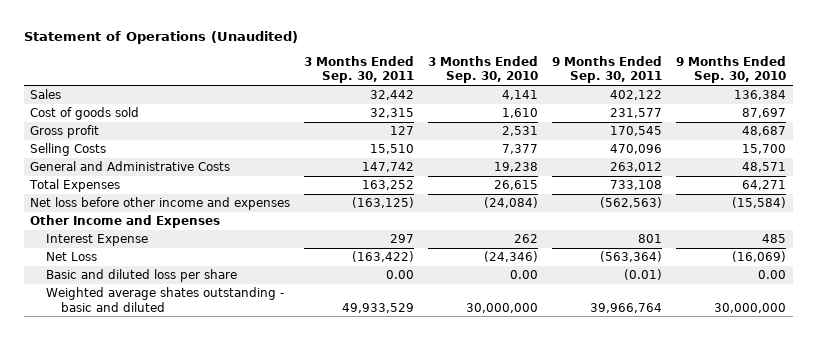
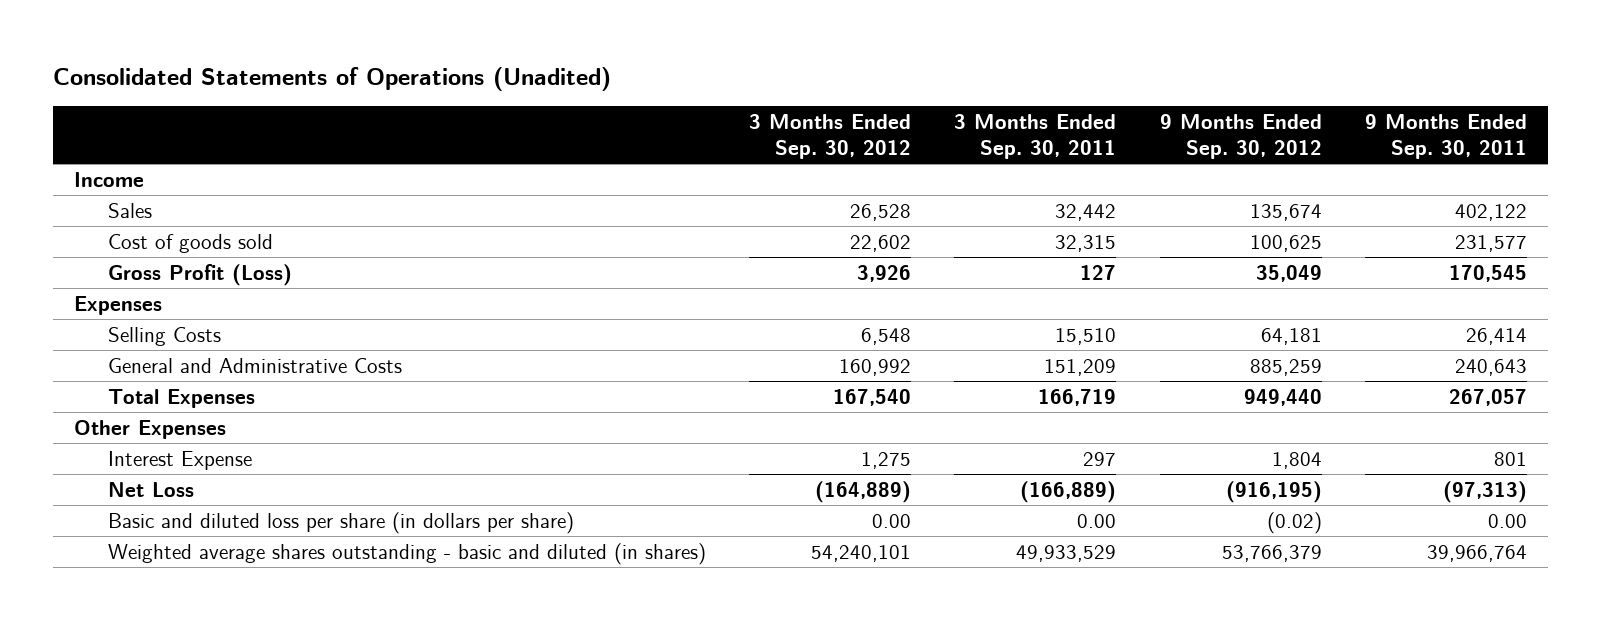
- Statement of Operations (Unaudited)
+ Consolidated Statements of Operations (Unadited)
- | 3 Months Ended Sep. 30, 2011 | 3 Months Ended Sep. 30, 2010 | 9 Months Ended Sep. 30, 2011 | 9 Months Ended Sep. 30, 2010
+ | 3 Months Ended Sep. 30, 2012 | 3 Months Ended Sep. 30, 2011 | 9 Months Ended Sep. 30, 2012 | 9 Months Ended Sep. 30, 2011
+ Income
- Gross profit | 127 | 2,531 | 170,545 | 48,687
- Selling Costs | 15,510 | 7,377 | 470,096 | 15,700
- General and Administrative Costs | 147,742 | 19,238 | 263,012 | 48,571
- Total Expenses | 163,252 | 26,615 | 733,108 | 64,271
- Net loss before other income and expenses | (163,125) | (24,084) | (562,563) | (15,584)
- Other Income and Expenses
+ Gross Profit (Loss) | 3,926 | 127 | 35,049 | 170,545
+ Expenses
+ Selling Costs | 6,548 | 15,510 | 64,181 | 26,414
+ General and Administrative Costs | 160,992 | 151,209 | 885,259 | 240,643
+ Total Expenses | 167,540 | 166,719 | 949,440 | 267,057
+ Other Expenses
- Net Loss | (163,422) | (24,346) | (563,364) | (16,069)
- Basic and diluted loss per share | 0.00 | 0.00 | (0.01) | 0.00
- Weighted average shates outstanding - basic and diluted | 49,933,529 | 30,000,000 | 39,966,764 | 30,000,000
+ Net Loss | (164,889) | (166,889) | (916,195) | (97,313)
+ Basic and diluted loss per share (in dollars per share) | 0.00 | 0.00 | (0.02) | 0.00
+ Weighted average shares outstanding - basic and diluted (in shares) | 54,240,101 | 49,933,529 | 53,766,379 | 39,966,764

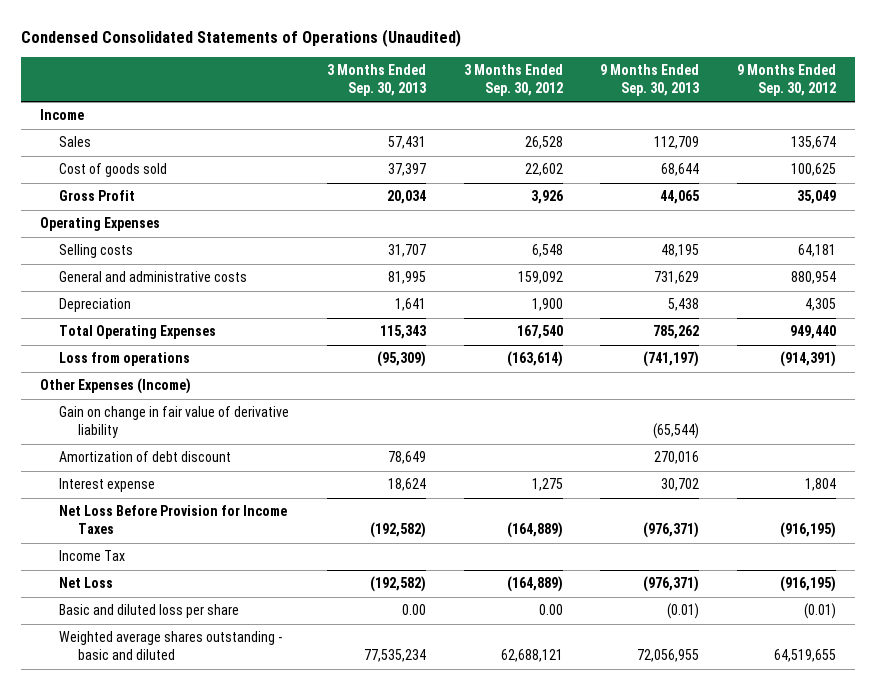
- Consolidated Statements of Operations (Unadited)
+ Condensed Consolidated Statements of Operations (Unaudited)
- | 3 Months Ended Sep. 30, 2012 | 3 Months Ended Sep. 30, 2011 | 9 Months Ended Sep. 30, 2012 | 9 Months Ended Sep. 30, 2011
+ | 3 Months Ended Sep. 30, 2013 | 3 Months Ended Sep. 30, 2012 | 9 Months Ended Sep. 30, 2013 | 9 Months Ended Sep. 30, 2012
- Gross Profit (Loss) | 3,926 | 127 | 35,049 | 170,545
- Expenses
- Selling Costs | 6,548 | 15,510 | 64,181 | 26,414
- General and Administrative Costs | 160,992 | 151,209 | 885,259 | 240,643
- Total Expenses | 167,540 | 166,719 | 949,440 | 267,057
- Other Expenses
- Interest Expense | 1,275 | 297 | 1,804 | 801
+ Gross Profit | 20,034 | 3,926 | 44,065 | 35,049
+ Operating Expenses
+ Selling costs | 31,707 | 6,548 | 48,195 | 64,181
+ General and administrative costs | 81,995 | 159,092 | 731,629 | 880,954
+ Depreciation | 1,641 | 1,900 | 5,438 | 4,305
+ Total Operating Expenses | 115,343 | 167,540 | 785,262 | 949,440
+ Loss from operations | (95,309) | (163,614) | (741,197) | (914,391)
+ Other Expenses (Income)
+ Gain on change in fair value of derivative liability | | | (65,544) |
+ Amortization of debt discount | 78,649 | | 270,016 |
+ Interest expense | 18,624 | 1,275 | 30,702 | 1,804
+ Net Loss Before Provision for Income Taxes | (192,582) | (164,889) | (976,371) | (916,195)
+ Income Tax
- Basic and diluted loss per share (in dollars per share) | 0.00 | 0.00 | (0.02) | 0.00
- Weighted average shares outstanding - basic and diluted (in shares) | 54,240,101 | 49,933,529 | 53,766,379 | 39,966,764
+ Basic and diluted loss per share | 0.00 | 0.00 | (0.01) | (0.01)
+ Weighted average shares outstanding - basic and diluted | 77,535,234 | 62,688,121 | 72,056,955 | 64,519,655

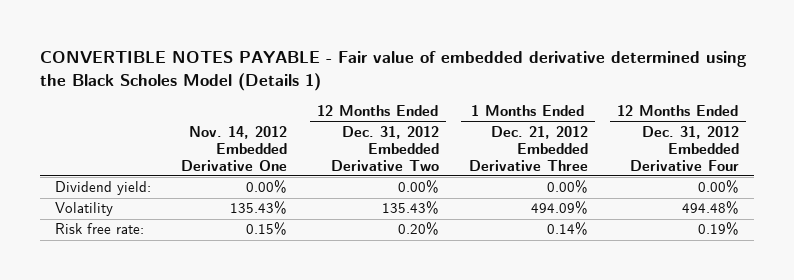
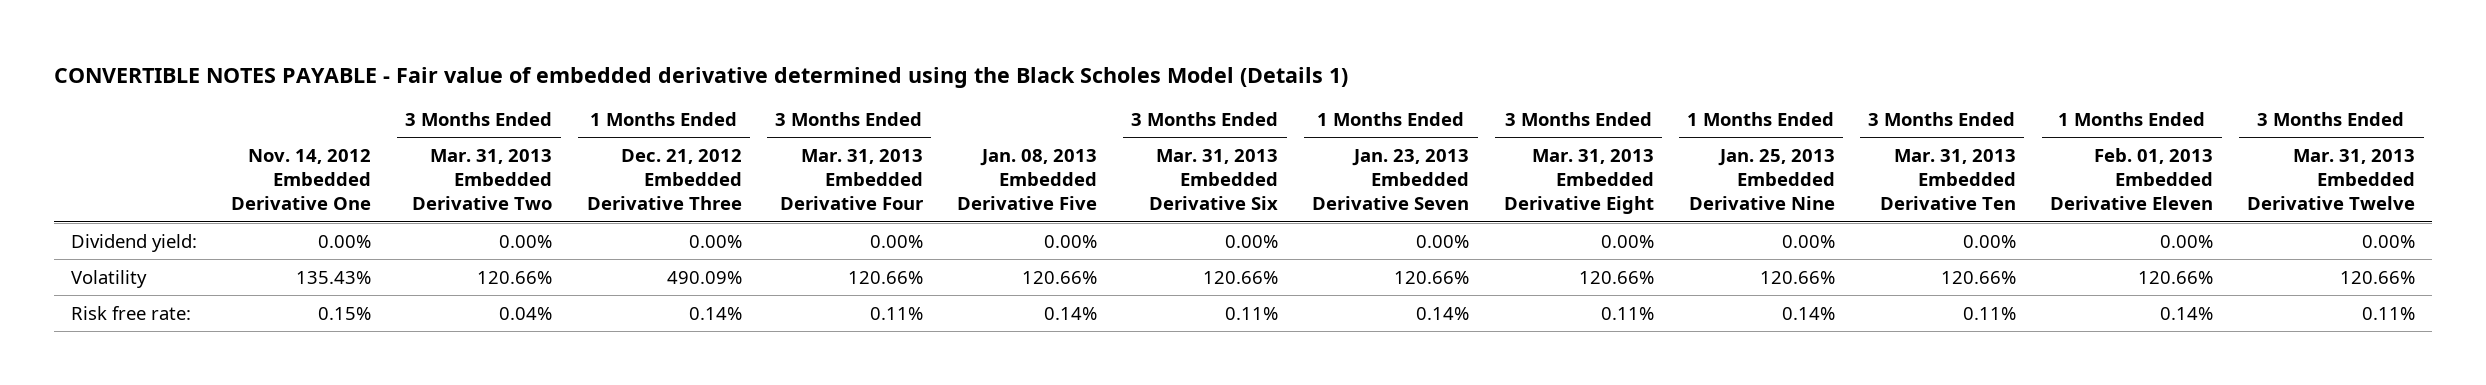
- | Nov. 14, 2012 Embedded Derivative One | 12 Months Ended Dec. 31, 2012 Embedded Derivative Two | 1 Months Ended Dec. 21, 2012 Embedded Derivative Three | 12 Months Ended Dec. 31, 2012 Embedded Derivative Four
+ | Nov. 14, 2012 Embedded Derivative One | 3 Months Ended Mar. 31, 2013 Embedded Derivative Two | 1 Months Ended Dec. 21, 2012 Embedded Derivative Three | 3 Months Ended Mar. 31, 2013 Embedded Derivative Four | Jan. 08, 2013 Embedded Derivative Five | 3 Months Ended Mar. 31, 2013 Embedded Derivative Six | 1 Months Ended Jan. 23, 2013 Embedded Derivative Seven | 3 Months Ended Mar. 31, 2013 Embedded Derivative Eight | 1 Months Ended Jan. 25, 2013 Embedded Derivative Nine | 3 Months Ended Mar. 31, 2013 Embedded Derivative Ten | 1 Months Ended Feb. 01, 2013 Embedded Derivative Eleven | 3 Months Ended Mar. 31, 2013 Embedded Derivative Twelve
- Volatility | 135.43% | 135.43% | 494.09% | 494.48%
+ Volatility | 135.43% | 120.66% | 490.09% | 120.66% | 120.66% | 120.66% | 120.66% | 120.66% | 120.66% | 120.66% | 120.66% | 120.66%

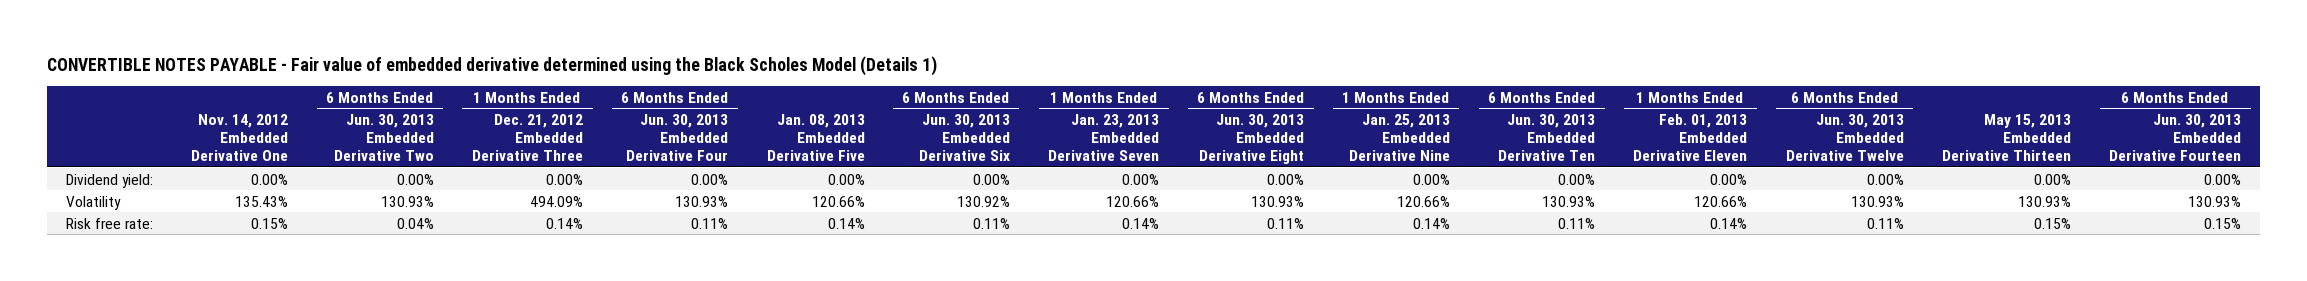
- | Nov. 14, 2012 Embedded Derivative One | 3 Months Ended Mar. 31, 2013 Embedded Derivative Two | 1 Months Ended Dec. 21, 2012 Embedded Derivative Three | 3 Months Ended Mar. 31, 2013 Embedded Derivative Four | Jan. 08, 2013 Embedded Derivative Five | 3 Months Ended Mar. 31, 2013 Embedded Derivative Six | 1 Months Ended Jan. 23, 2013 Embedded Derivative Seven | 3 Months Ended Mar. 31, 2013 Embedded Derivative Eight | 1 Months Ended Jan. 25, 2013 Embedded Derivative Nine | 3 Months Ended Mar. 31, 2013 Embedded Derivative Ten | 1 Months Ended Feb. 01, 2013 Embedded Derivative Eleven | 3 Months Ended Mar. 31, 2013 Embedded Derivative Twelve
+ | Nov. 14, 2012 Embedded Derivative One | 6 Months Ended Jun. 30, 2013 Embedded Derivative Two | 1 Months Ended Dec. 21, 2012 Embedded Derivative Three | 6 Months Ended Jun. 30, 2013 Embedded Derivative Four | Jan. 08, 2013 Embedded Derivative Five | 6 Months Ended Jun. 30, 2013 Embedded Derivative Six | 1 Months Ended Jan. 23, 2013 Embedded Derivative Seven | 6 Months Ended Jun. 30, 2013 Embedded Derivative Eight | 1 Months Ended Jan. 25, 2013 Embedded Derivative Nine | 6 Months Ended Jun. 30, 2013 Embedded Derivative Ten | 1 Months Ended Feb. 01, 2013 Embedded Derivative Eleven | 6 Months Ended Jun. 30, 2013 Embedded Derivative Twelve | May 15, 2013 Embedded Derivative Thirteen | 6 Months Ended Jun. 30, 2013 Embedded Derivative Fourteen
- Volatility | 135.43% | 120.66% | 490.09% | 120.66% | 120.66% | 120.66% | 120.66% | 120.66% | 120.66% | 120.66% | 120.66% | 120.66%
+ Volatility | 135.43% | 130.93% | 494.09% | 130.93% | 120.66% | 130.92% | 120.66% | 130.93% | 120.66% | 130.93% | 120.66% | 130.93% | 130.93% | 130.93%

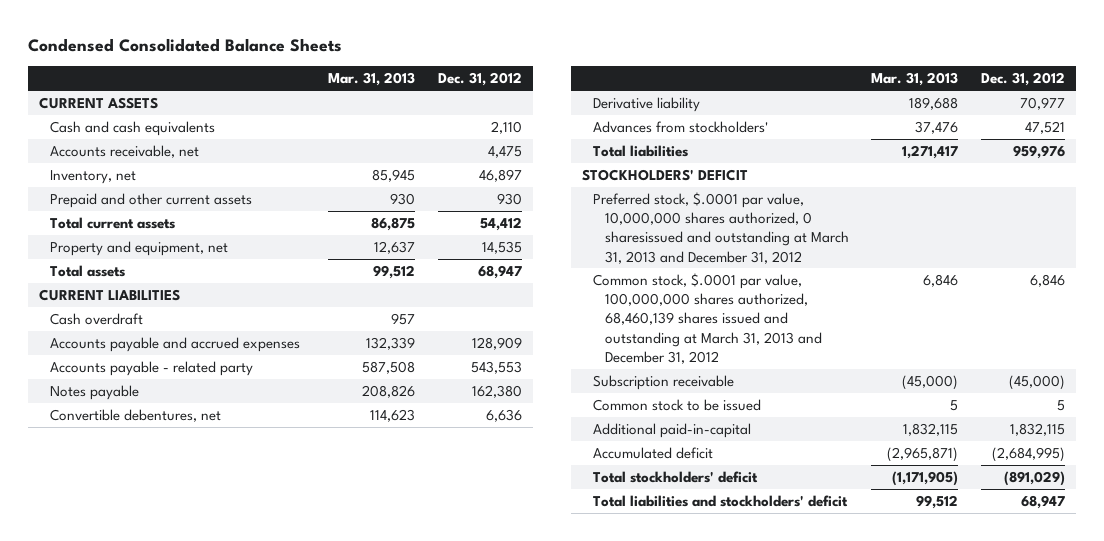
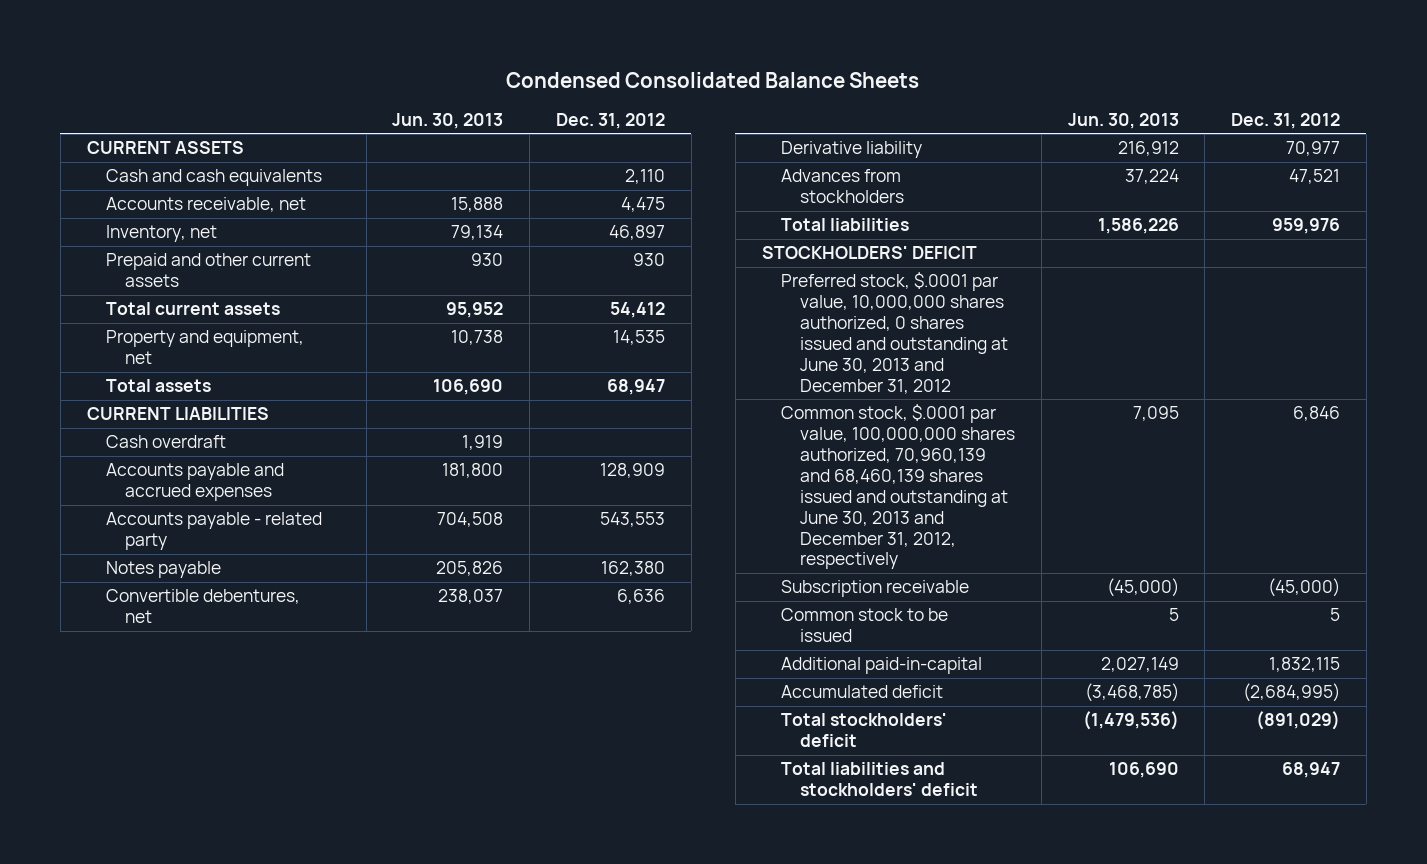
- | Mar. 31, 2013 | Dec. 31, 2012
+ | Jun. 30, 2013 | Dec. 31, 2012
- Advances from stockholders' | 37,476 | 47,521
+ Advances from stockholders | 37,224 | 47,521
- Preferred stock, $.0001 par value, 10,000,000 shares authorized, 0 sharesissued and outstanding at March 31, 2013 and December 31, 2012
- Common stock, $.0001 par value, 100,000,000 shares authorized, 68,460,139 shares issued and outstanding at March 31, 2013 and December 31, 2012 | 6,846 | 6,846
+ Preferred stock, $.0001 par value, 10,000,000 shares authorized, 0 shares issued and outstanding at June 30, 2013 and December 31, 2012
+ Common stock, $.0001 par value, 100,000,000 shares authorized, 70,960,139 and 68,460,139 shares issued and outstanding at June 30, 2013 and December 31, 2012, respectively | 7,095 | 6,846

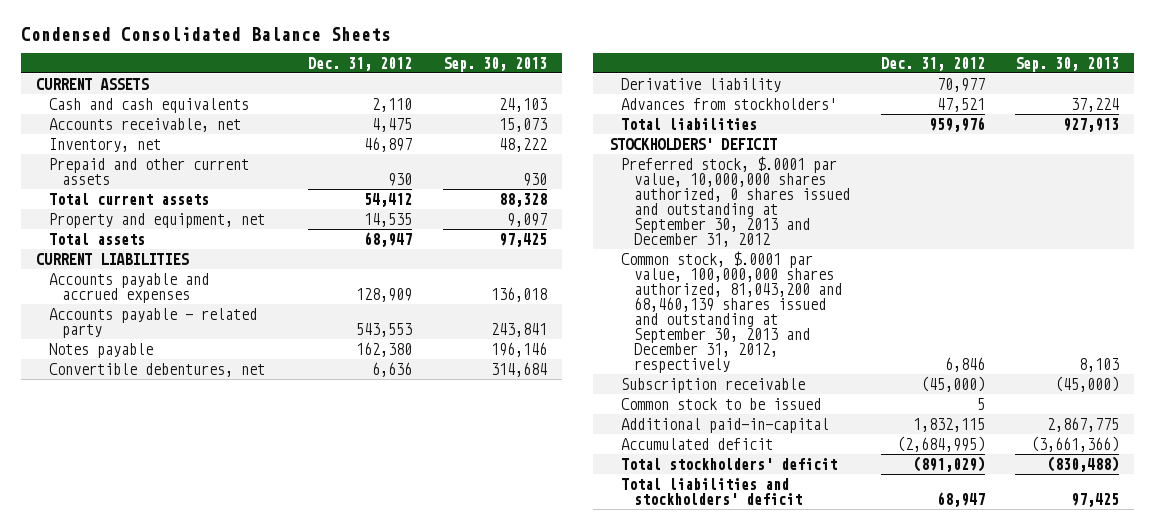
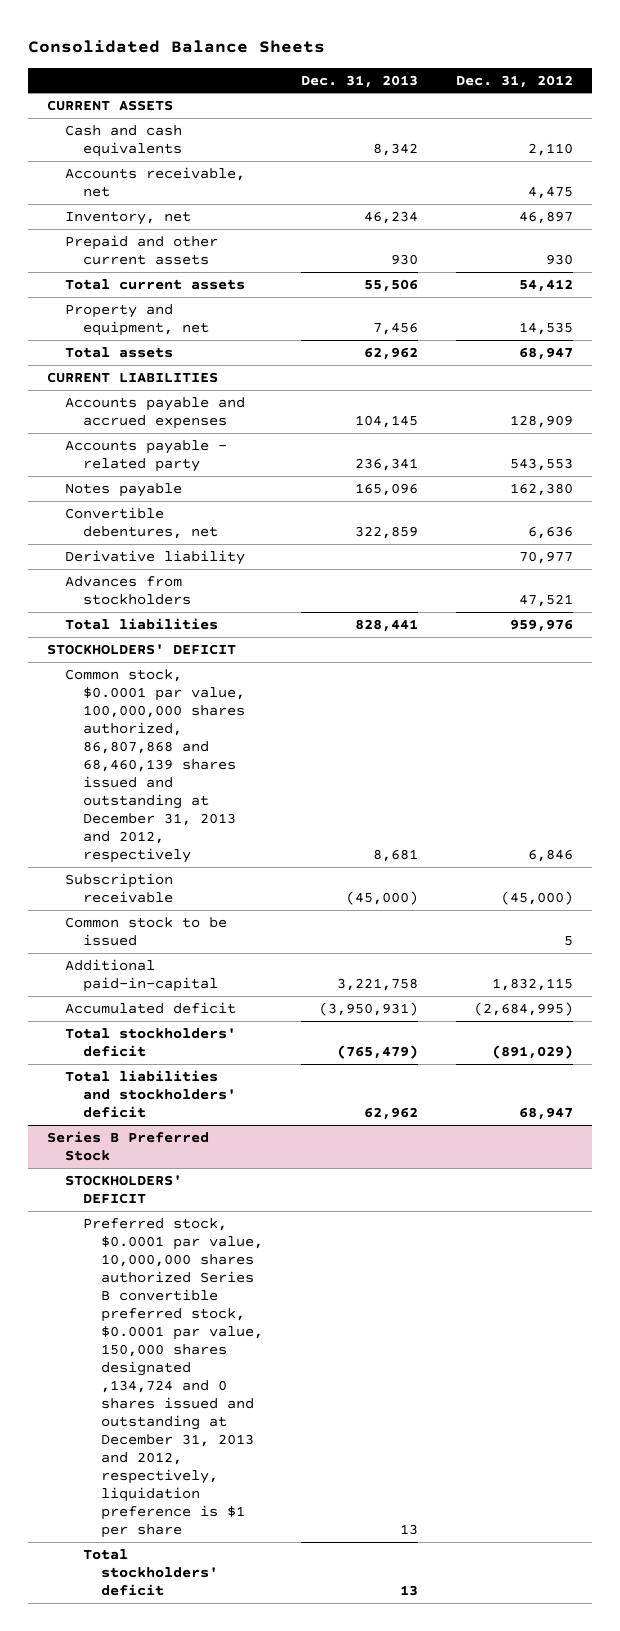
- Condensed Consolidated Balance Sheets
+ Consolidated Balance Sheets
- | Dec. 31, 2012 | Sep. 30, 2013
+ | Dec. 31, 2013 | Dec. 31, 2012
- Advances from stockholders' | 47,521 | 37,224
+ Advances from stockholders | | 47,521
- Preferred stock, $.0001 par value, 10,000,000 shares authorized, 0 shares issued and outstanding at September 30, 2013 and December 31, 2012
- Common stock, $.0001 par value, 100,000,000 shares authorized, 81,043,200 and 68,460,139 shares issued and outstanding at September 30, 2013 and December 31, 2012, respectively | 6,846 | 8,103
+ Common stock, $0.0001 par value, 100,000,000 shares authorized, 86,807,868 and 68,460,139 shares issued and outstanding at December 31, 2013 and 2012, respectively | 8,681 | 6,846
+ Series B Preferred Stock
+ STOCKHOLDERS' DEFICIT
+ Preferred stock, $0.0001 par value, 10,000,000 shares authorized Series B convertible preferred stock, $0.0001 par value, 150,000 shares designated ,134,724 and 0 shares issued and outstanding at December 31, 2013 and 2012, respectively, liquidation preference is $1 per share | 13 |
+ Total stockholders' deficit | 13 |

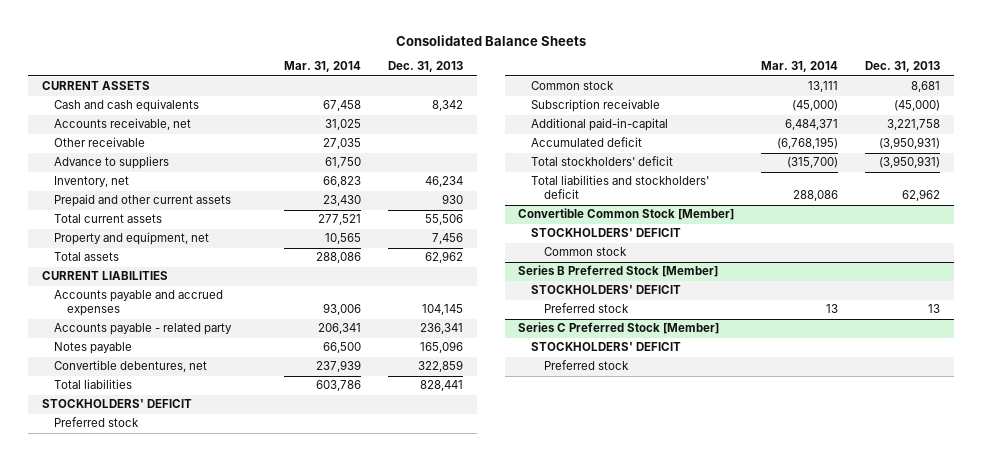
- | Dec. 31, 2013 | Dec. 31, 2012
+ | Mar. 31, 2014 | Dec. 31, 2013
+ Other receivable | 27,035 |
+ Advance to suppliers | 61,750 |
- Derivative liability | | 70,977
- Advances from stockholders | | 47,521
- Common stock, $0.0001 par value, 100,000,000 shares authorized, 86,807,868 and 68,460,139 shares issued and outstanding at December 31, 2013 and 2012, respectively | 8,681 | 6,846
+ Preferred stock
+ Common stock | 13,111 | 8,681
- Common stock to be issued | | 5
- Total stockholders' deficit | (765,479) | (891,029)
+ Total stockholders' deficit | (315,700) | (3,950,931)
- Series B Preferred Stock
+ Convertible Common Stock [Member]
- Preferred stock, $0.0001 par value, 10,000,000 shares authorized Series B convertible preferred stock, $0.0001 par value, 150,000 shares designated ,134,724 and 0 shares issued and outstanding at December 31, 2013 and 2012, respectively, liquidation preference is $1 per share | 13 |
- Total stockholders' deficit | 13 |
+ Common stock
+ Series B Preferred Stock [Member]
+ STOCKHOLDERS' DEFICIT
+ Preferred stock | 13 | 13
+ Series C Preferred Stock [Member]
+ STOCKHOLDERS' DEFICIT
+ Preferred stock

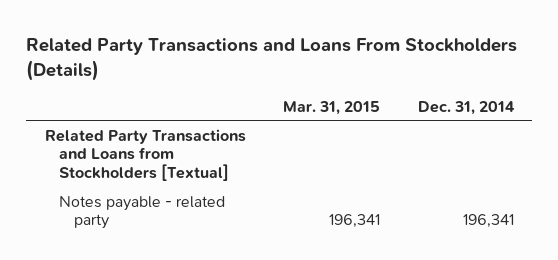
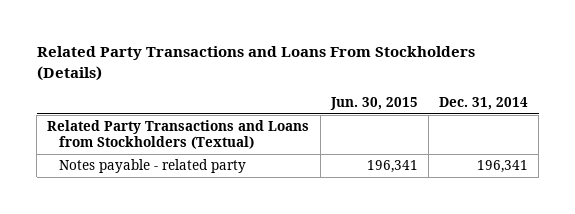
- | Mar. 31, 2015 | Dec. 31, 2014
+ | Jun. 30, 2015 | Dec. 31, 2014
- Related Party Transactions and Loans from Stockholders [Textual]
+ Related Party Transactions and Loans from Stockholders (Textual)

